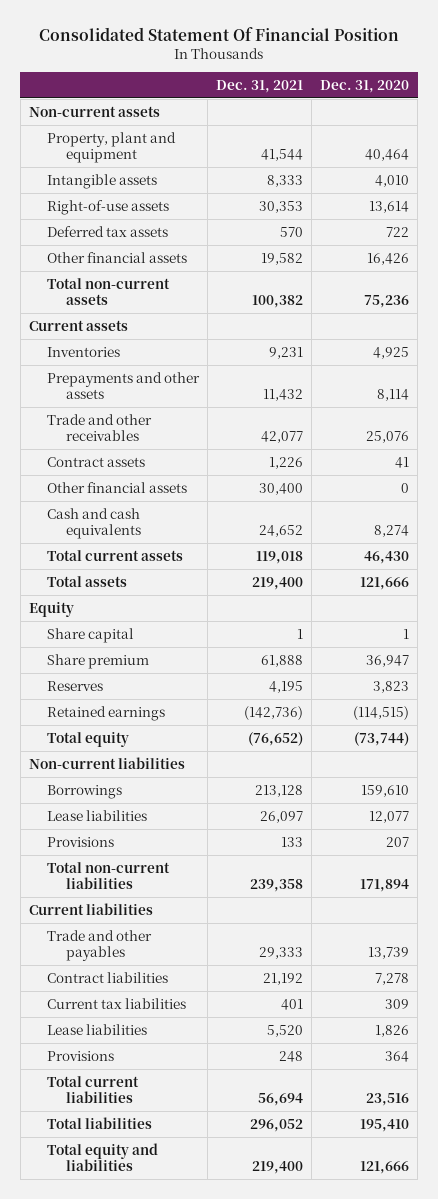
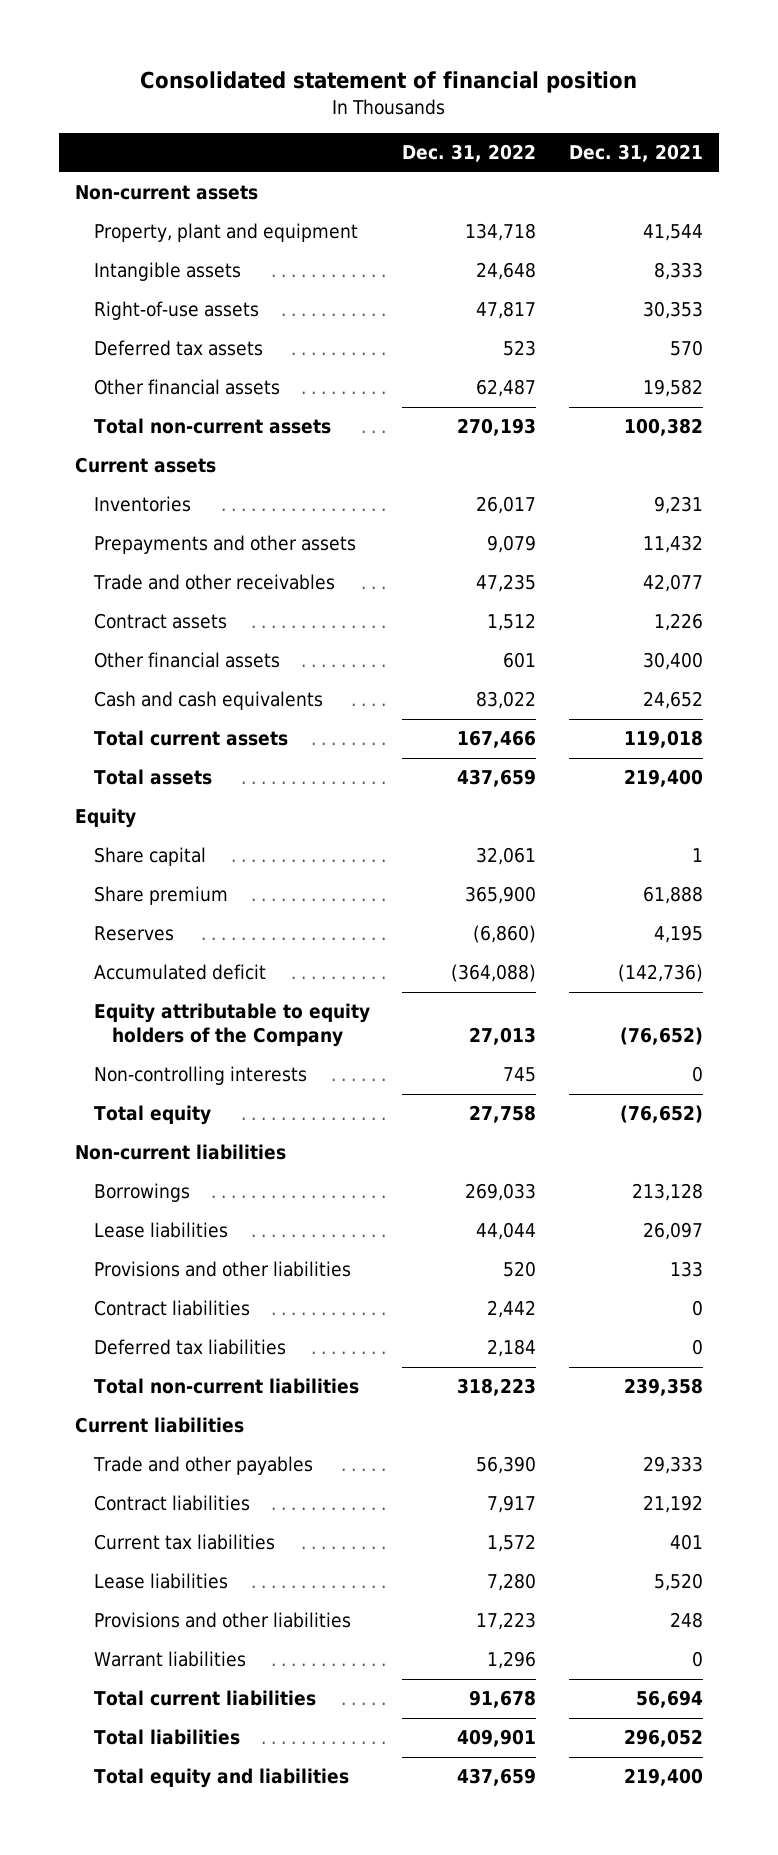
- Consolidated Statement Of Financial Position
+ Consolidated statement of financial position
- | Dec. 31, 2021 | Dec. 31, 2020
+ | Dec. 31, 2022 | Dec. 31, 2021
- Retained earnings | (142,736) | (114,515)
+ Accumulated deficit | (364,088) | (142,736)
+ Equity attributable to equity holders of the Company | 27,013 | (76,652)
+ Non-controlling interests | 745 | 0
- Provisions | 133 | 207
+ Provisions and other liabilities | 520 | 133
+ Contract liabilities | 2,442 | 0
+ Deferred tax liabilities | 2,184 | 0
- Provisions | 248 | 364
+ Provisions and other liabilities | 17,223 | 248
+ Warrant liabilities | 1,296 | 0

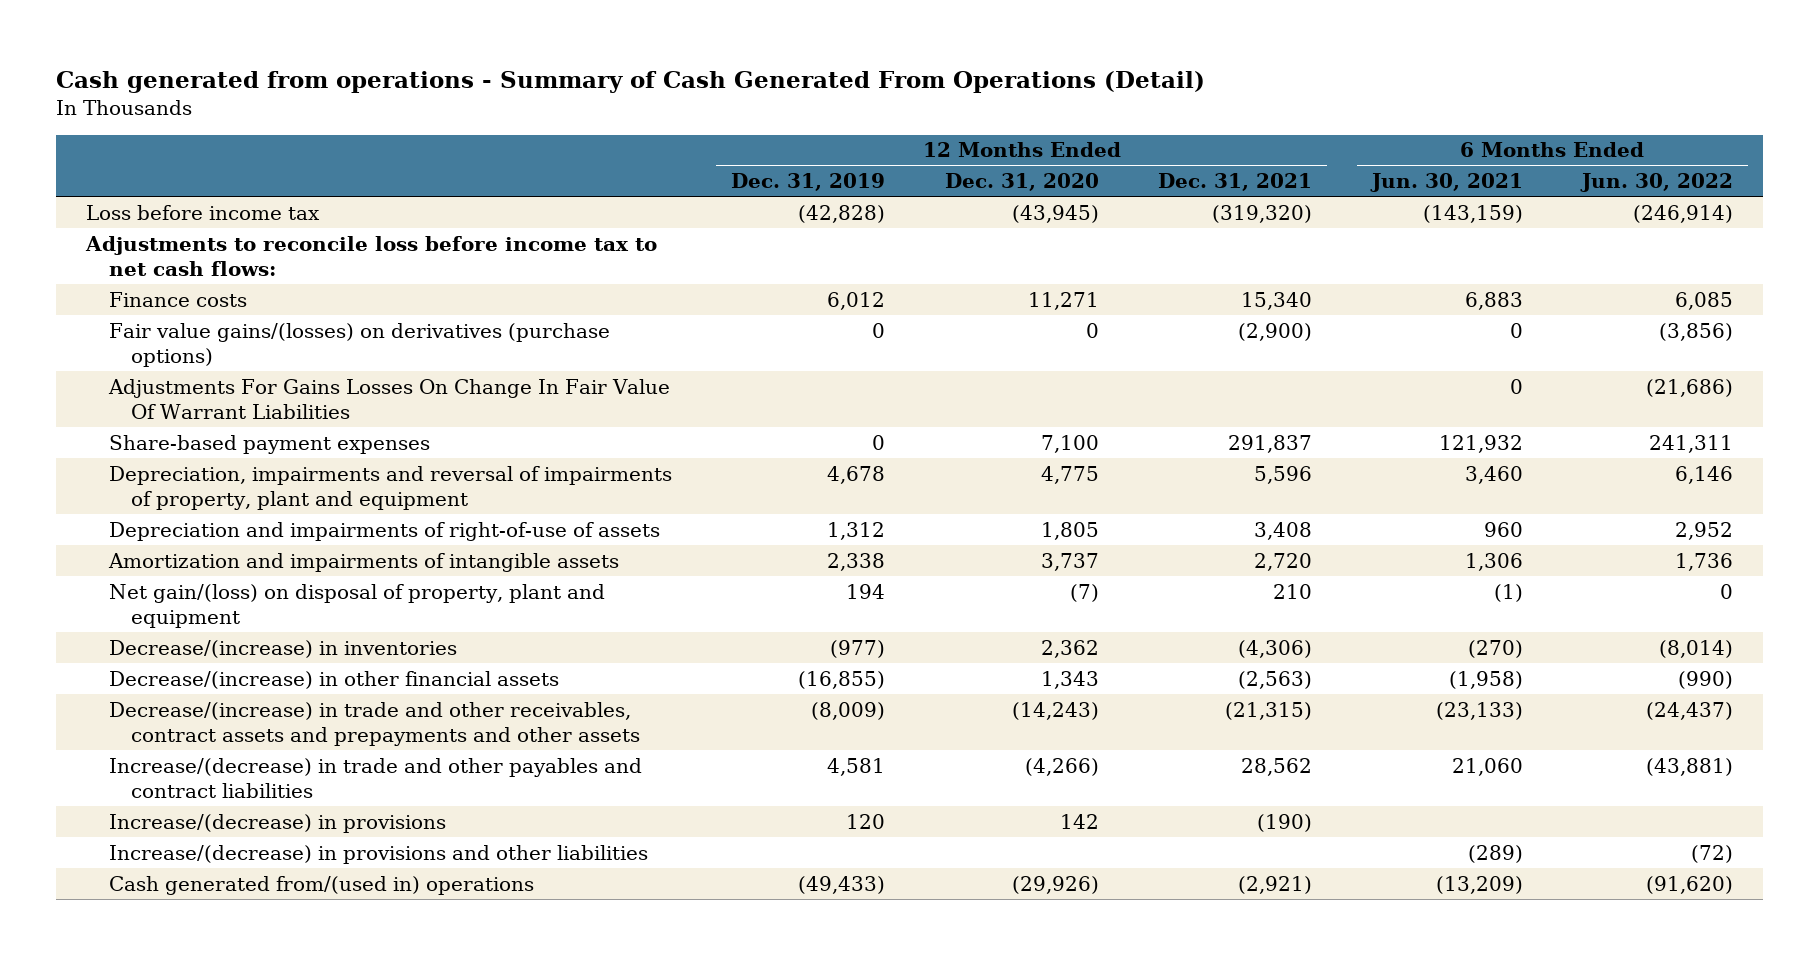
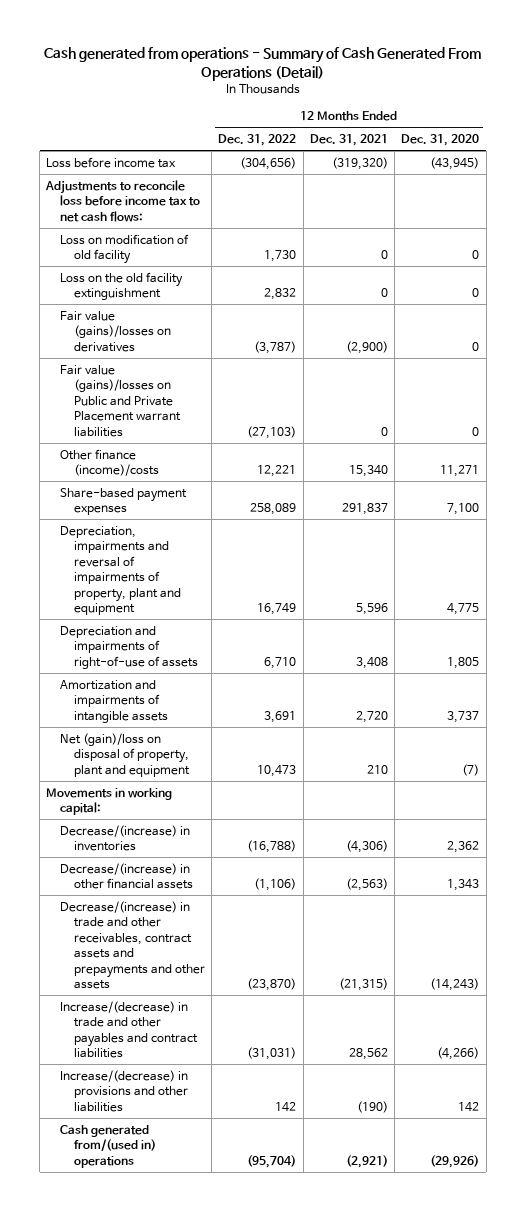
- | 12 Months Ended Dec. 31, 2019 | 12 Months Ended Dec. 31, 2020 | 12 Months Ended Dec. 31, 2021 | 6 Months Ended Jun. 30, 2021 | 6 Months Ended Jun. 30, 2022
+ | 12 Months Ended Dec. 31, 2022 | 12 Months Ended Dec. 31, 2021 | 12 Months Ended Dec. 31, 2020
- Finance costs | 6,012 | 11,271 | 15,340 | 6,883 | 6,085
- Fair value gains/(losses) on derivatives (purchase options) | 0 | 0 | (2,900) | 0 | (3,856)
- Adjustments For Gains Losses On Change In Fair Value Of Warrant Liabilities | | | | 0 | (21,686)
+ Loss on modification of old facility | 1,730 | 0 | 0
+ Loss on the old facility extinguishment | 2,832 | 0 | 0
+ Fair value (gains)/losses on derivatives | (3,787) | (2,900) | 0
+ Fair value (gains)/losses on Public and Private Placement warrant liabilities | (27,103) | 0 | 0
+ Other finance (income)/costs | 12,221 | 15,340 | 11,271
- Net gain/(loss) on disposal of property, plant and equipment | 194 | (7) | 210 | (1) | 0
+ Net (gain)/loss on disposal of property, plant and equipment | 10,473 | 210 | (7)
+ Movements in working capital:
- Increase/(decrease) in provisions | 120 | 142 | (190) | |
- Increase/(decrease) in provisions and other liabilities | | | | (289) | (72)
+ Increase/(decrease) in provisions and other liabilities | 142 | (190) | 142

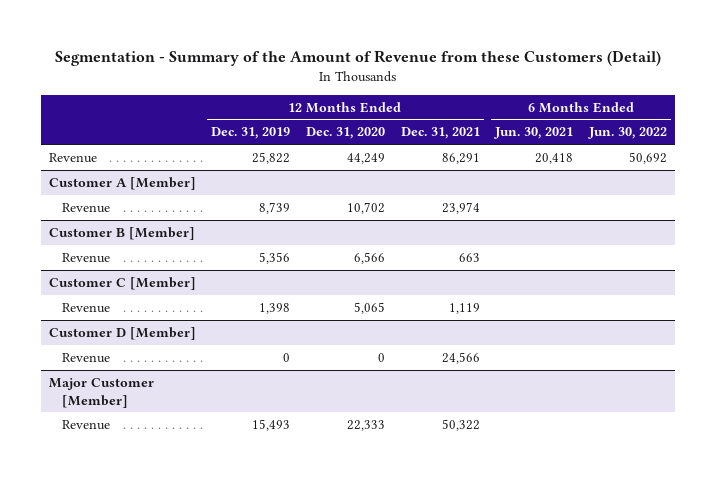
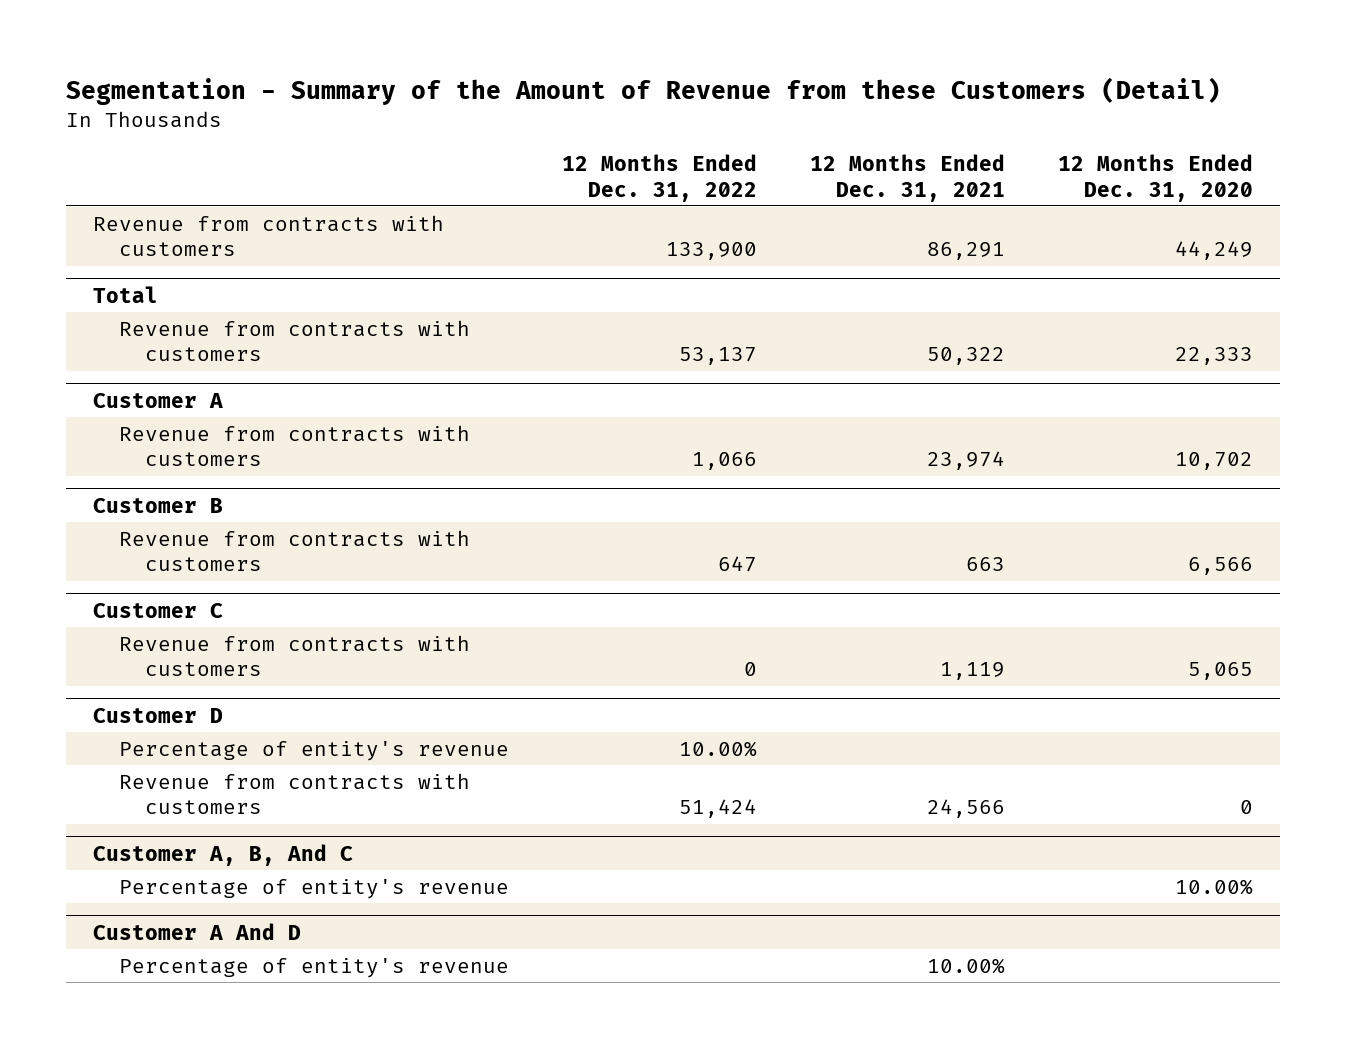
- | 12 Months Ended Dec. 31, 2019 | 12 Months Ended Dec. 31, 2020 | 12 Months Ended Dec. 31, 2021 | 6 Months Ended Jun. 30, 2021 | 6 Months Ended Jun. 30, 2022
+ | 12 Months Ended Dec. 31, 2022 | 12 Months Ended Dec. 31, 2021 | 12 Months Ended Dec. 31, 2020
- Revenue | 25,822 | 44,249 | 86,291 | 20,418 | 50,692
- Customer A [Member]
- Revenue | 8,739 | 10,702 | 23,974 | |
- Customer B [Member]
- Revenue | 5,356 | 6,566 | 663 | |
- Customer C [Member]
- Revenue | 1,398 | 5,065 | 1,119 | |
- Customer D [Member]
- Revenue | 0 | 0 | 24,566 | |
- Major Customer [Member]
- Revenue | 15,493 | 22,333 | 50,322 | |
+ Revenue from contracts with customers | 133,900 | 86,291 | 44,249
+ Total
+ Revenue from contracts with customers | 53,137 | 50,322 | 22,333
+ Customer A
+ Revenue from contracts with customers | 1,066 | 23,974 | 10,702
+ Customer B
+ Revenue from contracts with customers | 647 | 663 | 6,566
+ Customer C
+ Revenue from contracts with customers | 0 | 1,119 | 5,065
+ Customer D
+ Percentage of entity's revenue | 10.00% | |
+ Revenue from contracts with customers | 51,424 | 24,566 | 0
+ Customer A, B, And C
+ Percentage of entity's revenue | | | 10.00%
+ Customer A And D
+ Percentage of entity's revenue | | 10.00% |

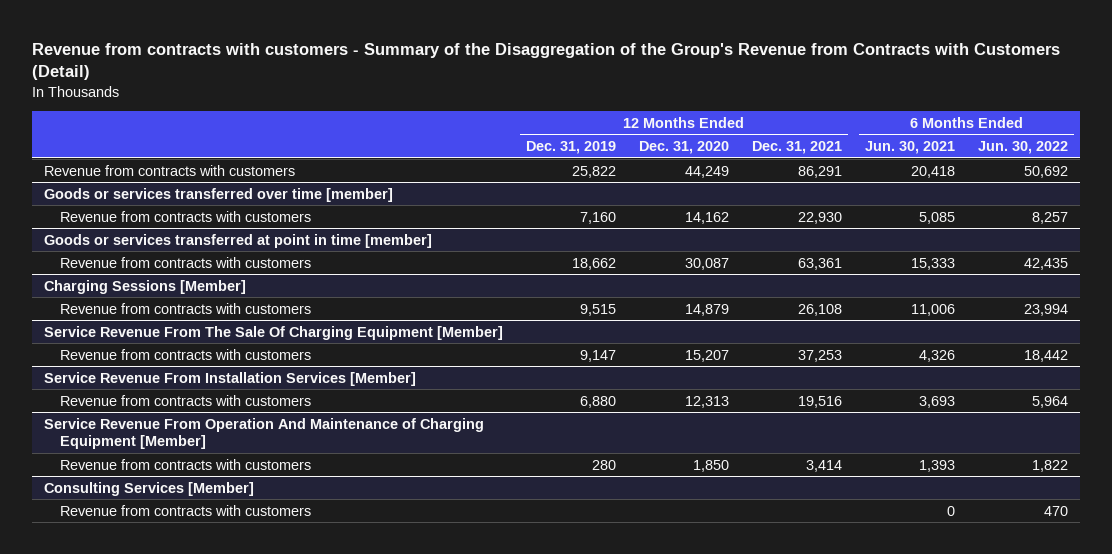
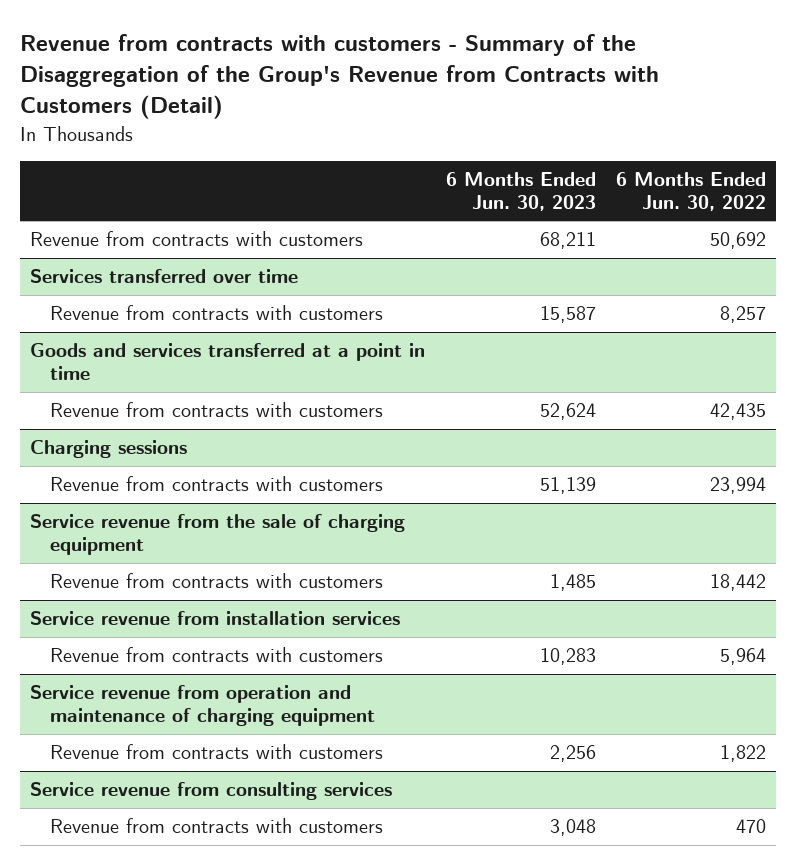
- | 12 Months Ended Dec. 31, 2019 | 12 Months Ended Dec. 31, 2020 | 12 Months Ended Dec. 31, 2021 | 6 Months Ended Jun. 30, 2021 | 6 Months Ended Jun. 30, 2022
+ | 6 Months Ended Jun. 30, 2023 | 6 Months Ended Jun. 30, 2022
- Goods or services transferred over time [member]
+ Services transferred over time
- Goods or services transferred at point in time [member]
+ Goods and services transferred at a point in time
- Charging Sessions [Member]
+ Charging sessions
- Service Revenue From The Sale Of Charging Equipment [Member]
+ Service revenue from the sale of charging equipment
- Service Revenue From Installation Services [Member]
+ Service revenue from installation services
- Service Revenue From Operation And Maintenance of Charging Equipment [Member]
+ Service revenue from operation and maintenance of charging equipment
- Consulting Services [Member]
+ Service revenue from consulting services

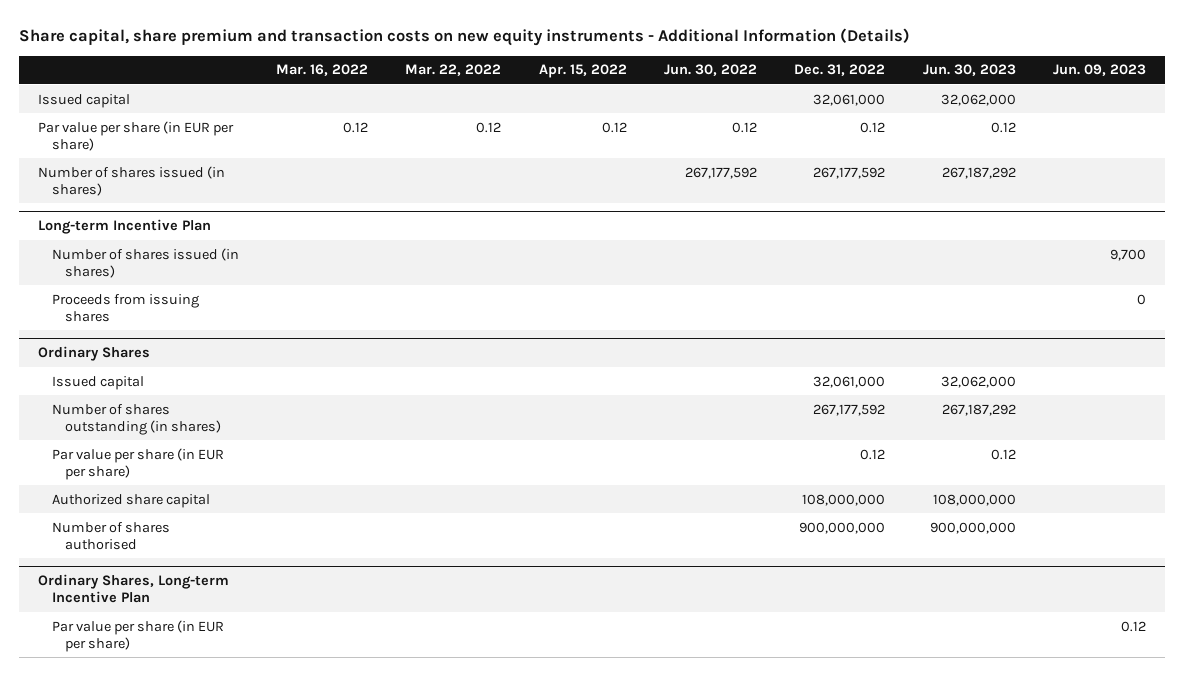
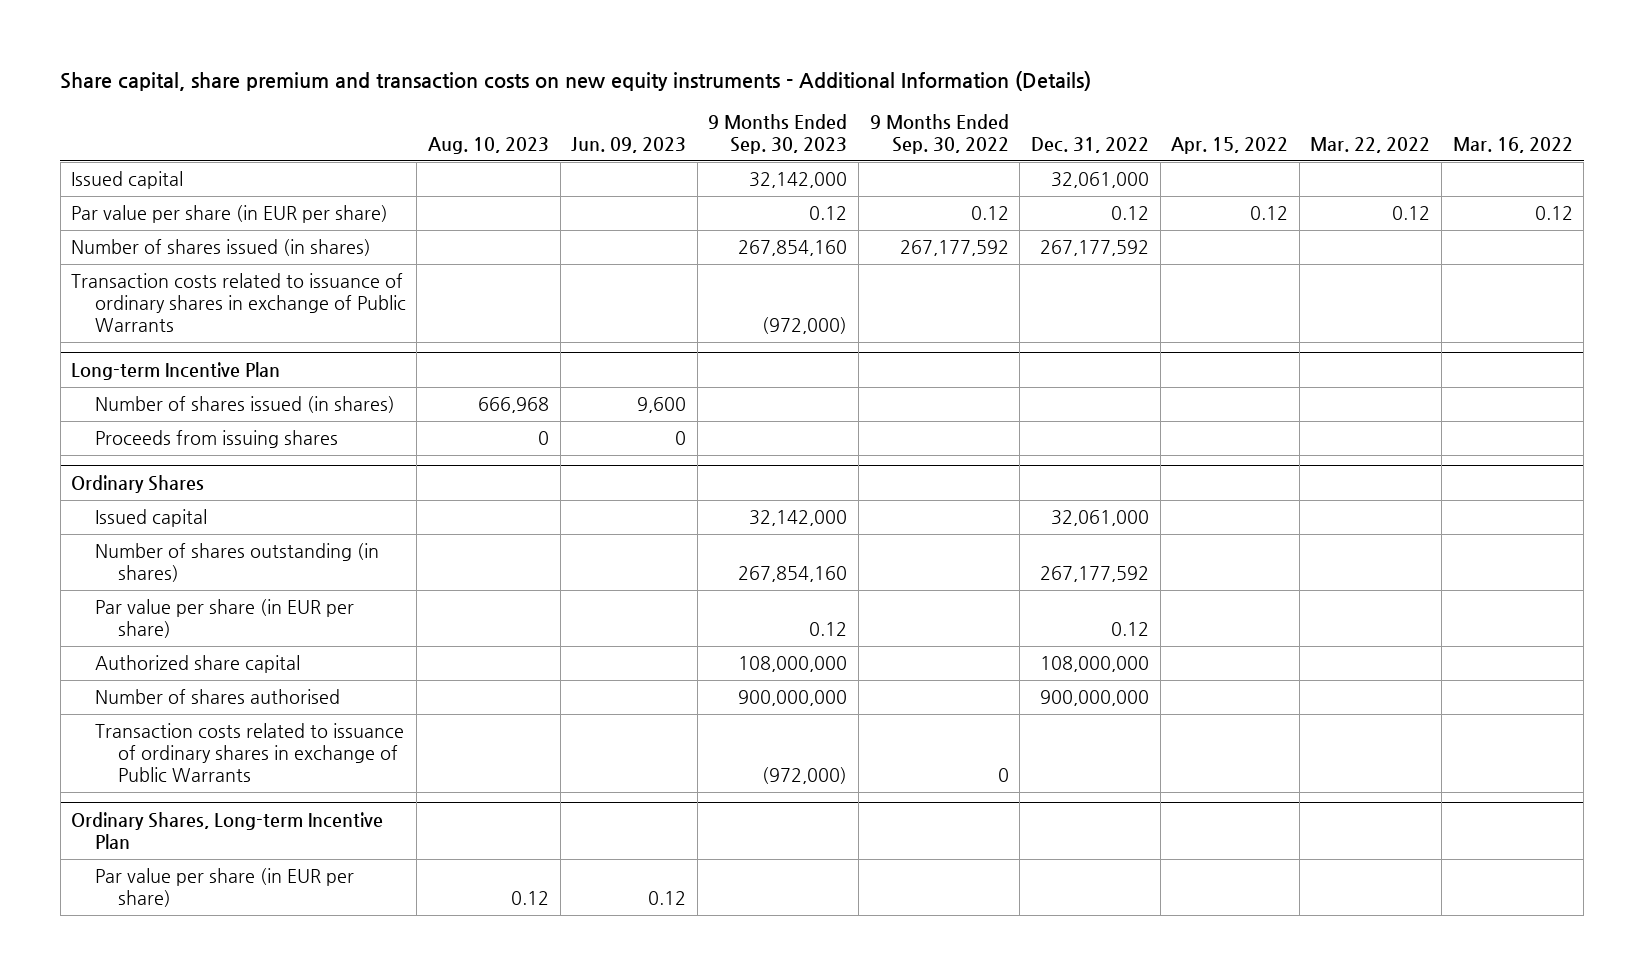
- | Mar. 16, 2022 | Mar. 22, 2022 | Apr. 15, 2022 | Jun. 30, 2022 | Dec. 31, 2022 | Jun. 30, 2023 | Jun. 09, 2023
+ | Aug. 10, 2023 | Jun. 09, 2023 | 9 Months Ended Sep. 30, 2023 | 9 Months Ended Sep. 30, 2022 | Dec. 31, 2022 | Apr. 15, 2022 | Mar. 22, 2022 | Mar. 16, 2022
+ Transaction costs related to issuance of ordinary shares in exchange of Public Warrants | | | (972,000) | | | | |
@ Long-term Incentive Plan
- Number of shares issued (in shares) | | | | | | | 9,700
+ Number of shares issued (in shares) | 666,968 | 9,600 | | | | | |
@ Ordinary Shares
+ Transaction costs related to issuance of ordinary shares in exchange of Public Warrants | | | (972,000) | 0 | | | |

